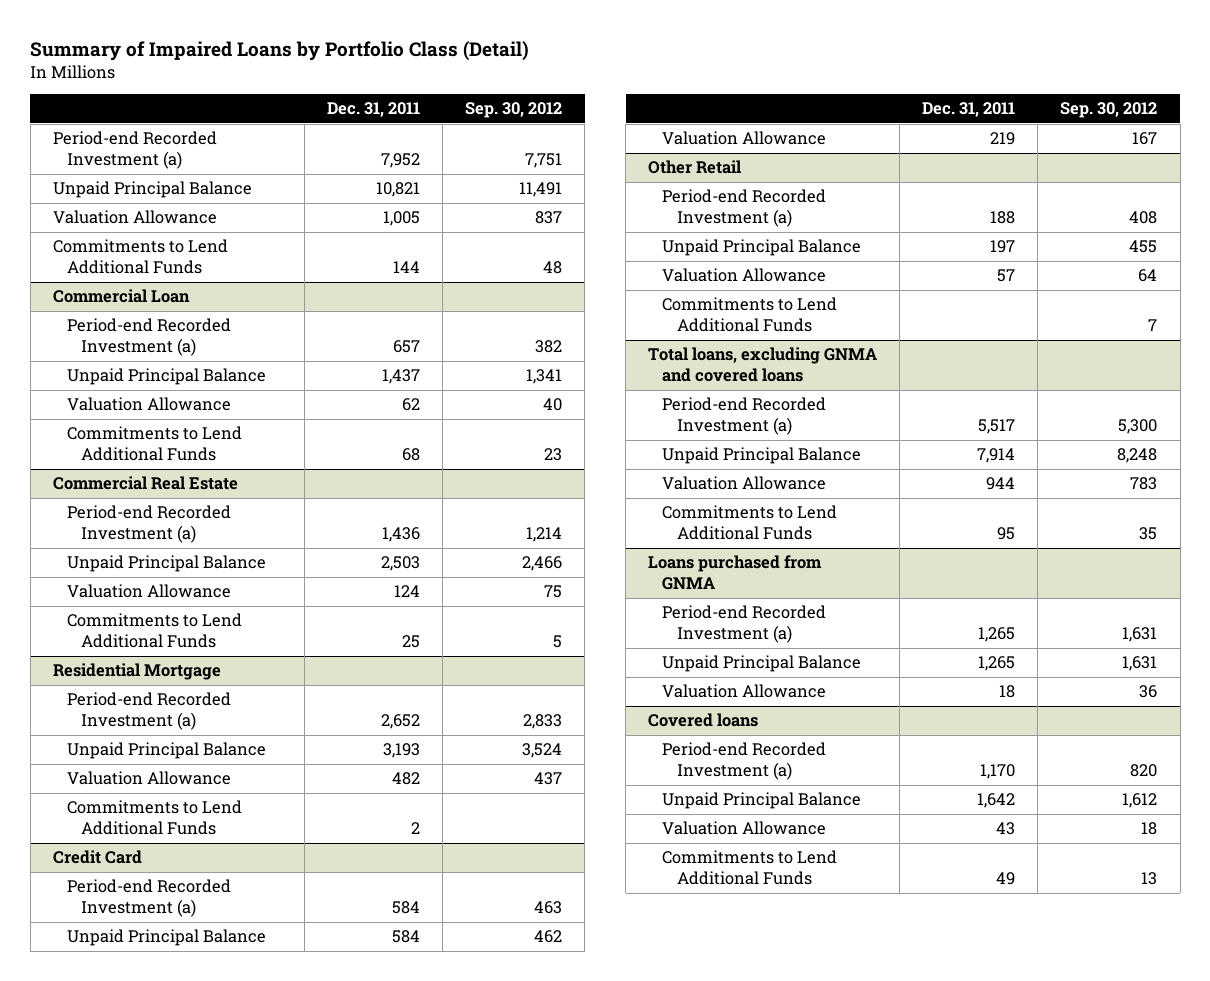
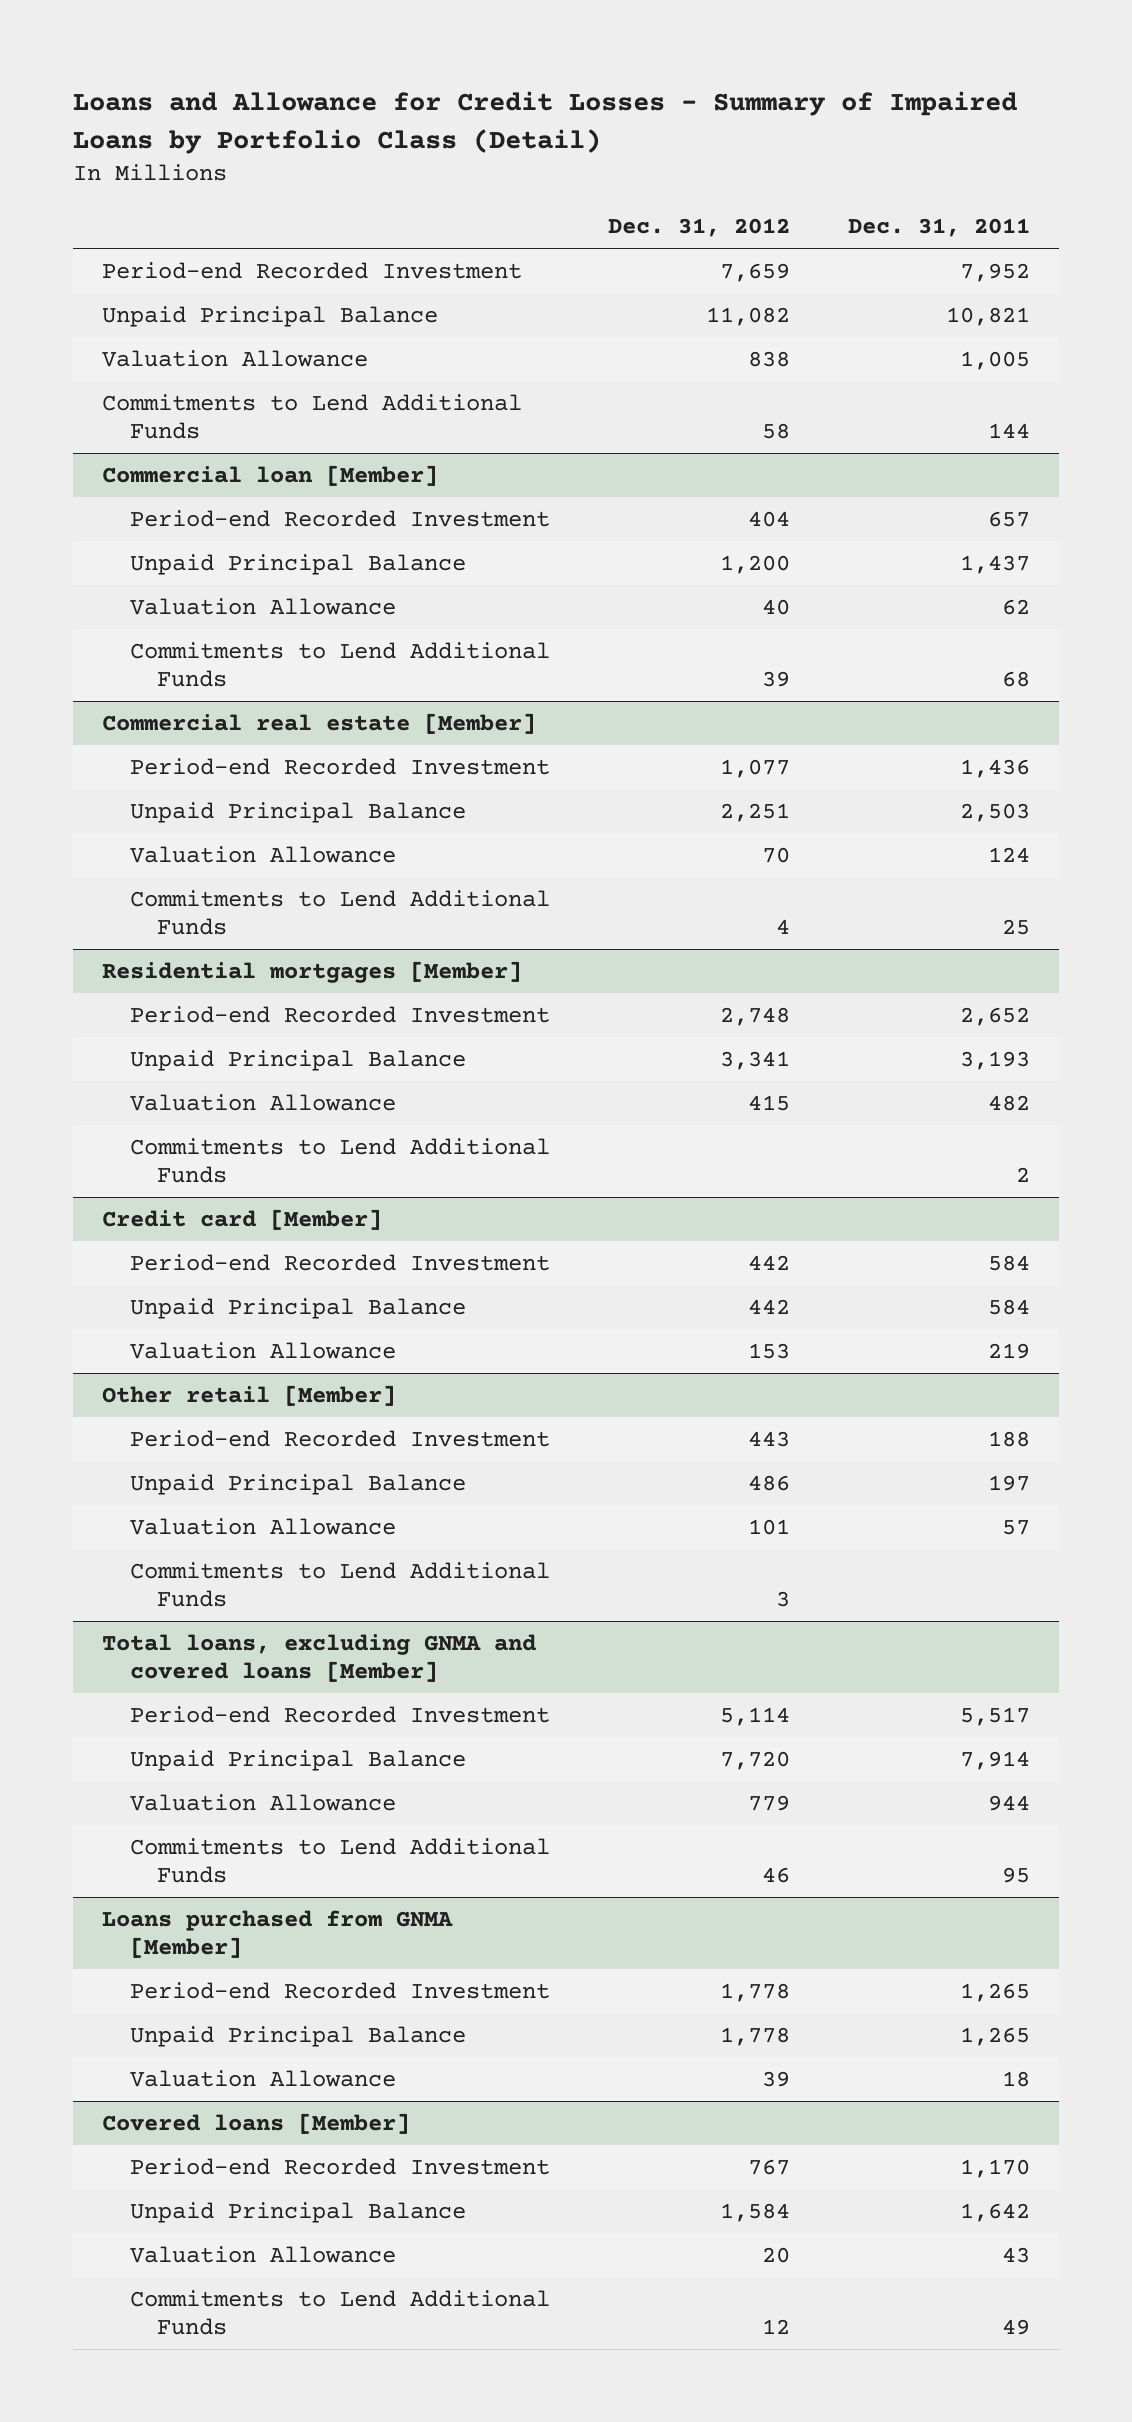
- Summary of Impaired Loans by Portfolio Class (Detail)
+ Loans and Allowance for Credit Losses - Summary of Impaired Loans by Portfolio Class (Detail)
- | Dec. 31, 2011 | Sep. 30, 2012
+ | Dec. 31, 2012 | Dec. 31, 2011
- Period-end Recorded Investment (a) | 7,952 | 7,751
+ Period-end Recorded Investment | 7,659 | 7,952
- Commercial Loan
- Period-end Recorded Investment (a) | 657 | 382
+ Commercial loan [Member]
+ Period-end Recorded Investment | 404 | 657
- Commercial Real Estate
- Period-end Recorded Investment (a) | 1,436 | 1,214
+ Commercial real estate [Member]
+ Period-end Recorded Investment | 1,077 | 1,436
- Residential Mortgage
- Period-end Recorded Investment (a) | 2,652 | 2,833
+ Residential mortgages [Member]
+ Period-end Recorded Investment | 2,748 | 2,652
- Credit Card
- Period-end Recorded Investment (a) | 584 | 463
+ Credit card [Member]
+ Period-end Recorded Investment | 442 | 584
- Other Retail
- Period-end Recorded Investment (a) | 188 | 408
+ Other retail [Member]
+ Period-end Recorded Investment | 443 | 188
- Total loans, excluding GNMA and covered loans
- Period-end Recorded Investment (a) | 5,517 | 5,300
+ Total loans, excluding GNMA and covered loans [Member]
+ Period-end Recorded Investment | 5,114 | 5,517
- Loans purchased from GNMA
- Period-end Recorded Investment (a) | 1,265 | 1,631
+ Loans purchased from GNMA [Member]
+ Period-end Recorded Investment | 1,778 | 1,265
- Covered loans
- Period-end Recorded Investment (a) | 1,170 | 820
+ Covered loans [Member]
+ Period-end Recorded Investment | 767 | 1,170

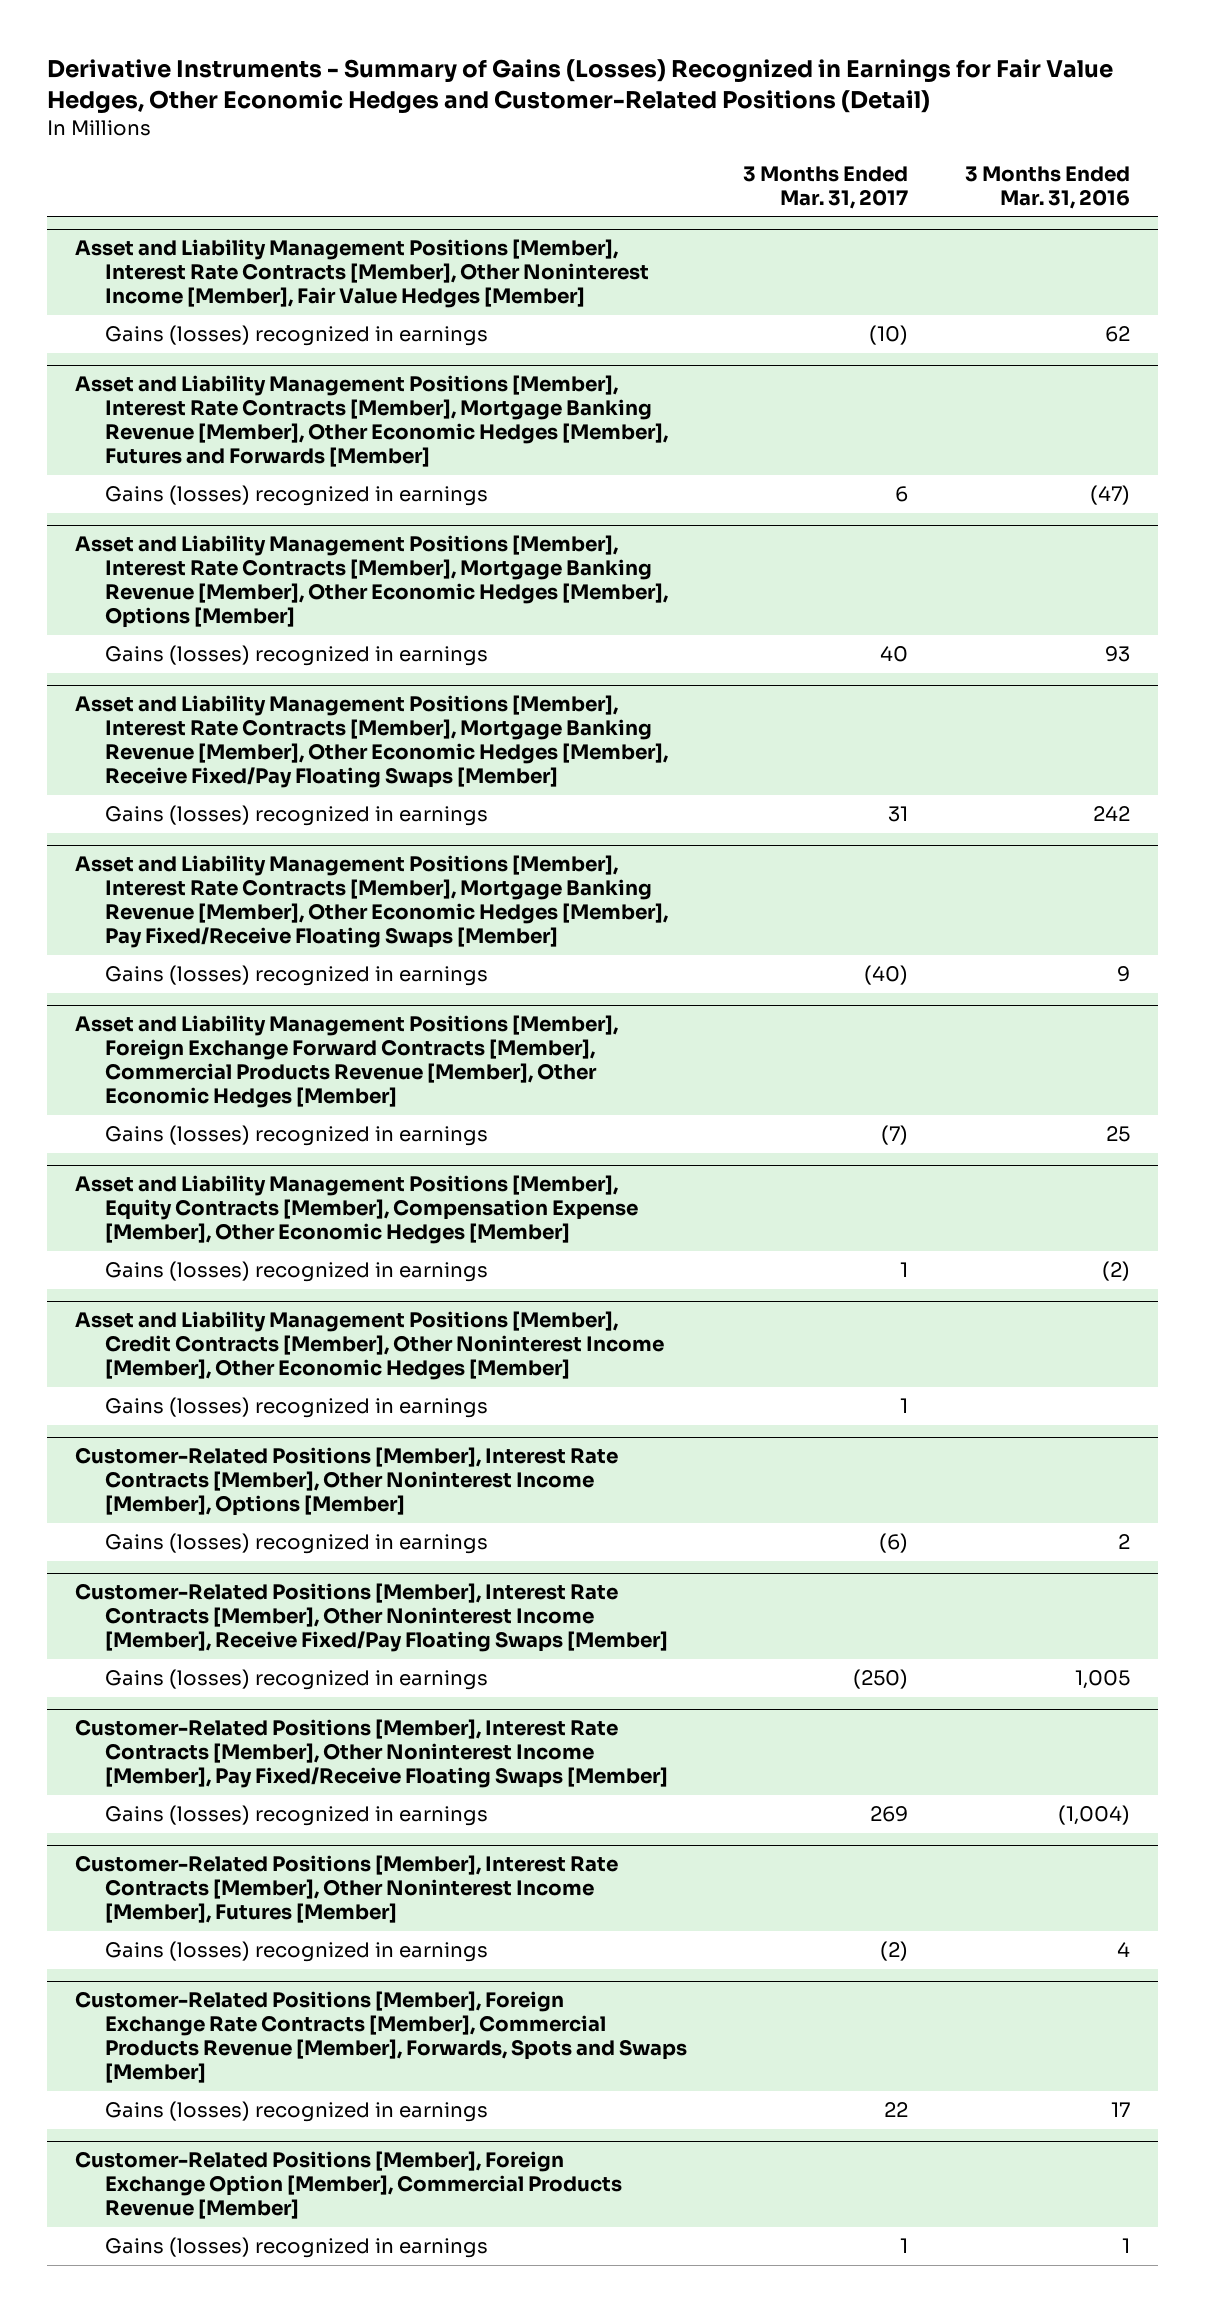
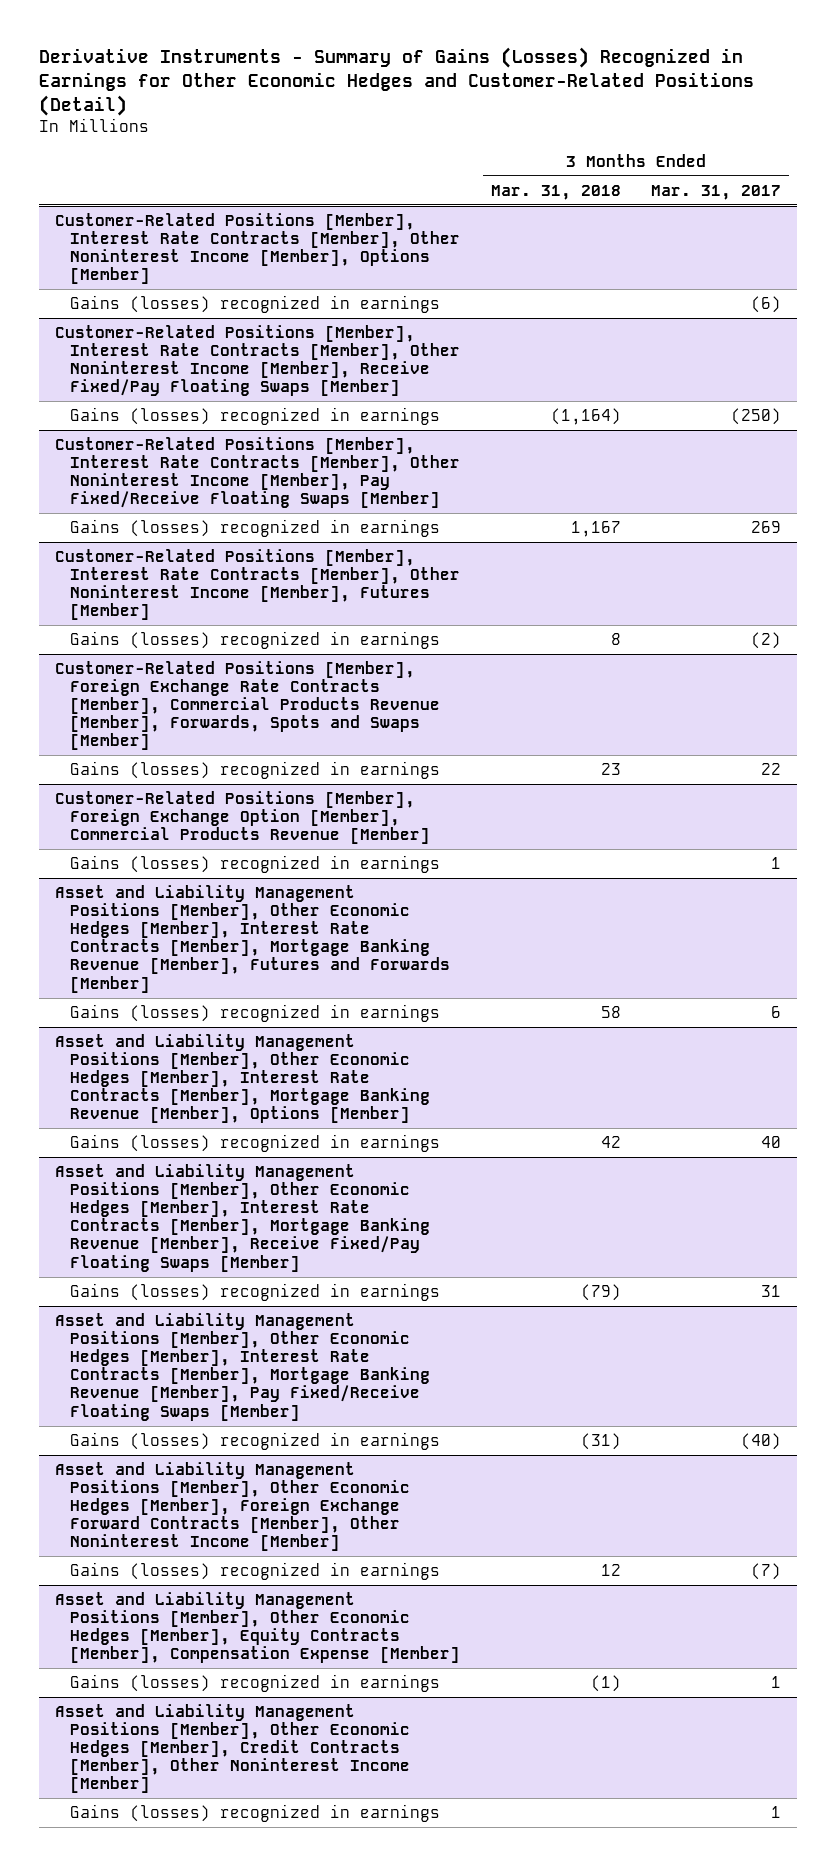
- Derivative Instruments - Summary of Gains (Losses) Recognized in Earnings for Fair Value Hedges, Other Economic Hedges and Customer-Related Positions (Detail)
+ Derivative Instruments - Summary of Gains (Losses) Recognized in Earnings for Other Economic Hedges and Customer-Related Positions (Detail)
- | 3 Months Ended Mar. 31, 2017 | 3 Months Ended Mar. 31, 2016
+ | 3 Months Ended Mar. 31, 2018 | 3 Months Ended Mar. 31, 2017
- Asset and Liability Management Positions [Member], Interest Rate Contracts [Member], Other Noninterest Income [Member], Fair Value Hedges [Member]
- Gains (losses) recognized in earnings | (10) | 62
- Asset and Liability Management Positions [Member], Interest Rate Contracts [Member], Mortgage Banking Revenue [Member], Other Economic Hedges [Member], Futures and Forwards [Member]
- Gains (losses) recognized in earnings | 6 | (47)
- Asset and Liability Management Positions [Member], Interest Rate Contracts [Member], Mortgage Banking Revenue [Member], Other Economic Hedges [Member], Options [Member]
- Gains (losses) recognized in earnings | 40 | 93
- Asset and Liability Management Positions [Member], Interest Rate Contracts [Member], Mortgage Banking Revenue [Member], Other Economic Hedges [Member], Receive Fixed/Pay Floating Swaps [Member]
- Gains (losses) recognized in earnings | 31 | 242
- Asset and Liability Management Positions [Member], Interest Rate Contracts [Member], Mortgage Banking Revenue [Member], Other Economic Hedges [Member], Pay Fixed/Receive Floating Swaps [Member]
- Gains (losses) recognized in earnings | (40) | 9
- Asset and Liability Management Positions [Member], Foreign Exchange Forward Contracts [Member], Commercial Products Revenue [Member], Other Economic Hedges [Member]
- Gains (losses) recognized in earnings | (7) | 25
- Asset and Liability Management Positions [Member], Equity Contracts [Member], Compensation Expense [Member], Other Economic Hedges [Member]
- Gains (losses) recognized in earnings | 1 | (2)
- Asset and Liability Management Positions [Member], Credit Contracts [Member], Other Noninterest Income [Member], Other Economic Hedges [Member]
- Gains (losses) recognized in earnings | 1 |
+ Asset and Liability Management Positions [Member], Other Economic Hedges [Member], Interest Rate Contracts [Member], Mortgage Banking Revenue [Member], Futures and Forwards [Member]
+ Gains (losses) recognized in earnings | 58 | 6
+ Asset and Liability Management Positions [Member], Other Economic Hedges [Member], Interest Rate Contracts [Member], Mortgage Banking Revenue [Member], Options [Member]
+ Gains (losses) recognized in earnings | 42 | 40
+ Asset and Liability Management Positions [Member], Other Economic Hedges [Member], Interest Rate Contracts [Member], Mortgage Banking Revenue [Member], Receive Fixed/Pay Floating Swaps [Member]
+ Gains (losses) recognized in earnings | (79) | 31
+ Asset and Liability Management Positions [Member], Other Economic Hedges [Member], Interest Rate Contracts [Member], Mortgage Banking Revenue [Member], Pay Fixed/Receive Floating Swaps [Member]
+ Gains (losses) recognized in earnings | (31) | (40)
+ Asset and Liability Management Positions [Member], Other Economic Hedges [Member], Foreign Exchange Forward Contracts [Member], Other Noninterest Income [Member]
+ Gains (losses) recognized in earnings | 12 | (7)
+ Asset and Liability Management Positions [Member], Other Economic Hedges [Member], Equity Contracts [Member], Compensation Expense [Member]
+ Gains (losses) recognized in earnings | (1) | 1
+ Asset and Liability Management Positions [Member], Other Economic Hedges [Member], Credit Contracts [Member], Other Noninterest Income [Member]
+ Gains (losses) recognized in earnings | | 1

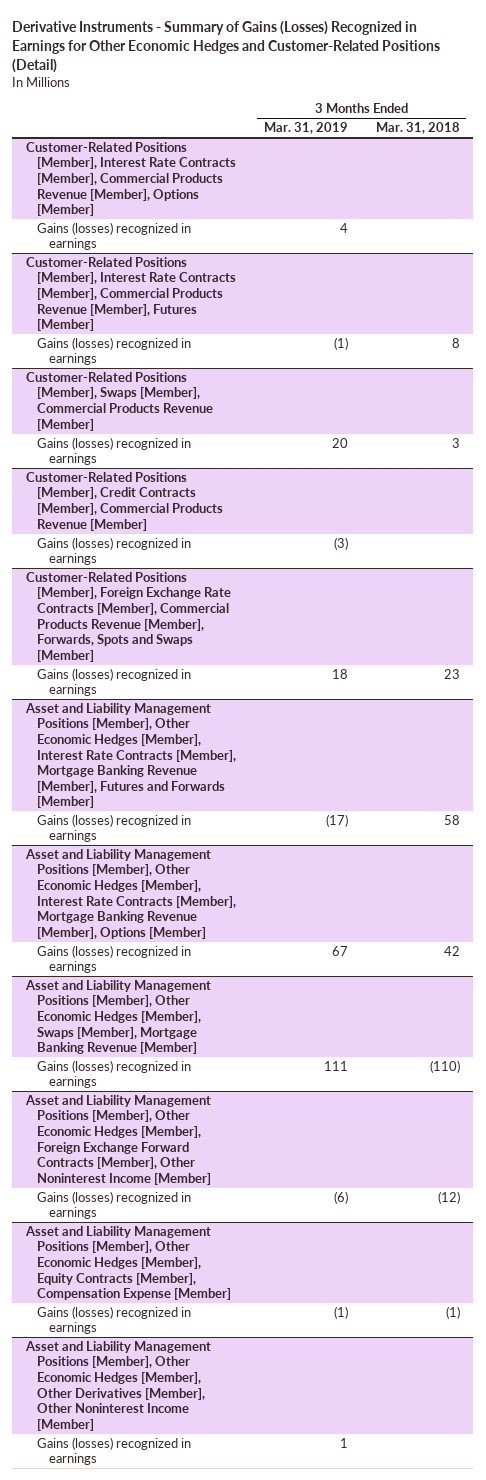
- | 3 Months Ended Mar. 31, 2018 | 3 Months Ended Mar. 31, 2017
+ | 3 Months Ended Mar. 31, 2019 | 3 Months Ended Mar. 31, 2018
- Customer-Related Positions [Member], Interest Rate Contracts [Member], Other Noninterest Income [Member], Options [Member]
+ Customer-Related Positions [Member], Interest Rate Contracts [Member], Commercial Products Revenue [Member], Options [Member]
- Customer-Related Positions [Member], Interest Rate Contracts [Member], Other Noninterest Income [Member], Receive Fixed/Pay Floating Swaps [Member]
- Gains (losses) recognized in earnings | (1,164) | (250)
- Customer-Related Positions [Member], Interest Rate Contracts [Member], Other Noninterest Income [Member], Pay Fixed/Receive Floating Swaps [Member]
- Gains (losses) recognized in earnings | 1,167 | 269
- Customer-Related Positions [Member], Interest Rate Contracts [Member], Other Noninterest Income [Member], Futures [Member]
+ Customer-Related Positions [Member], Interest Rate Contracts [Member], Commercial Products Revenue [Member], Futures [Member]
+ Customer-Related Positions [Member], Swaps [Member], Commercial Products Revenue [Member]
+ Gains (losses) recognized in earnings | 20 | 3
+ Customer-Related Positions [Member], Credit Contracts [Member], Commercial Products Revenue [Member]
+ Gains (losses) recognized in earnings | (3) |
- Customer-Related Positions [Member], Foreign Exchange Option [Member], Commercial Products Revenue [Member]
- Gains (losses) recognized in earnings | | 1
- Asset and Liability Management Positions [Member], Other Economic Hedges [Member], Interest Rate Contracts [Member], Mortgage Banking Revenue [Member], Receive Fixed/Pay Floating Swaps [Member]
- Gains (losses) recognized in earnings | (79) | 31
- Asset and Liability Management Positions [Member], Other Economic Hedges [Member], Interest Rate Contracts [Member], Mortgage Banking Revenue [Member], Pay Fixed/Receive Floating Swaps [Member]
- Gains (losses) recognized in earnings | (31) | (40)
+ Asset and Liability Management Positions [Member], Other Economic Hedges [Member], Swaps [Member], Mortgage Banking Revenue [Member]
+ Gains (losses) recognized in earnings | 111 | (110)
@ Asset and Liability Management Positions [Member], Other Economic Hedges [Member], Foreign Exchange Forward Contracts [Member], Other Noninterest Income [Member]
- Gains (losses) recognized in earnings | 12 | (7)
+ Gains (losses) recognized in earnings | (6) | (12)
- Asset and Liability Management Positions [Member], Other Economic Hedges [Member], Credit Contracts [Member], Other Noninterest Income [Member]
+ Asset and Liability Management Positions [Member], Other Economic Hedges [Member], Other Derivatives [Member], Other Noninterest Income [Member]

